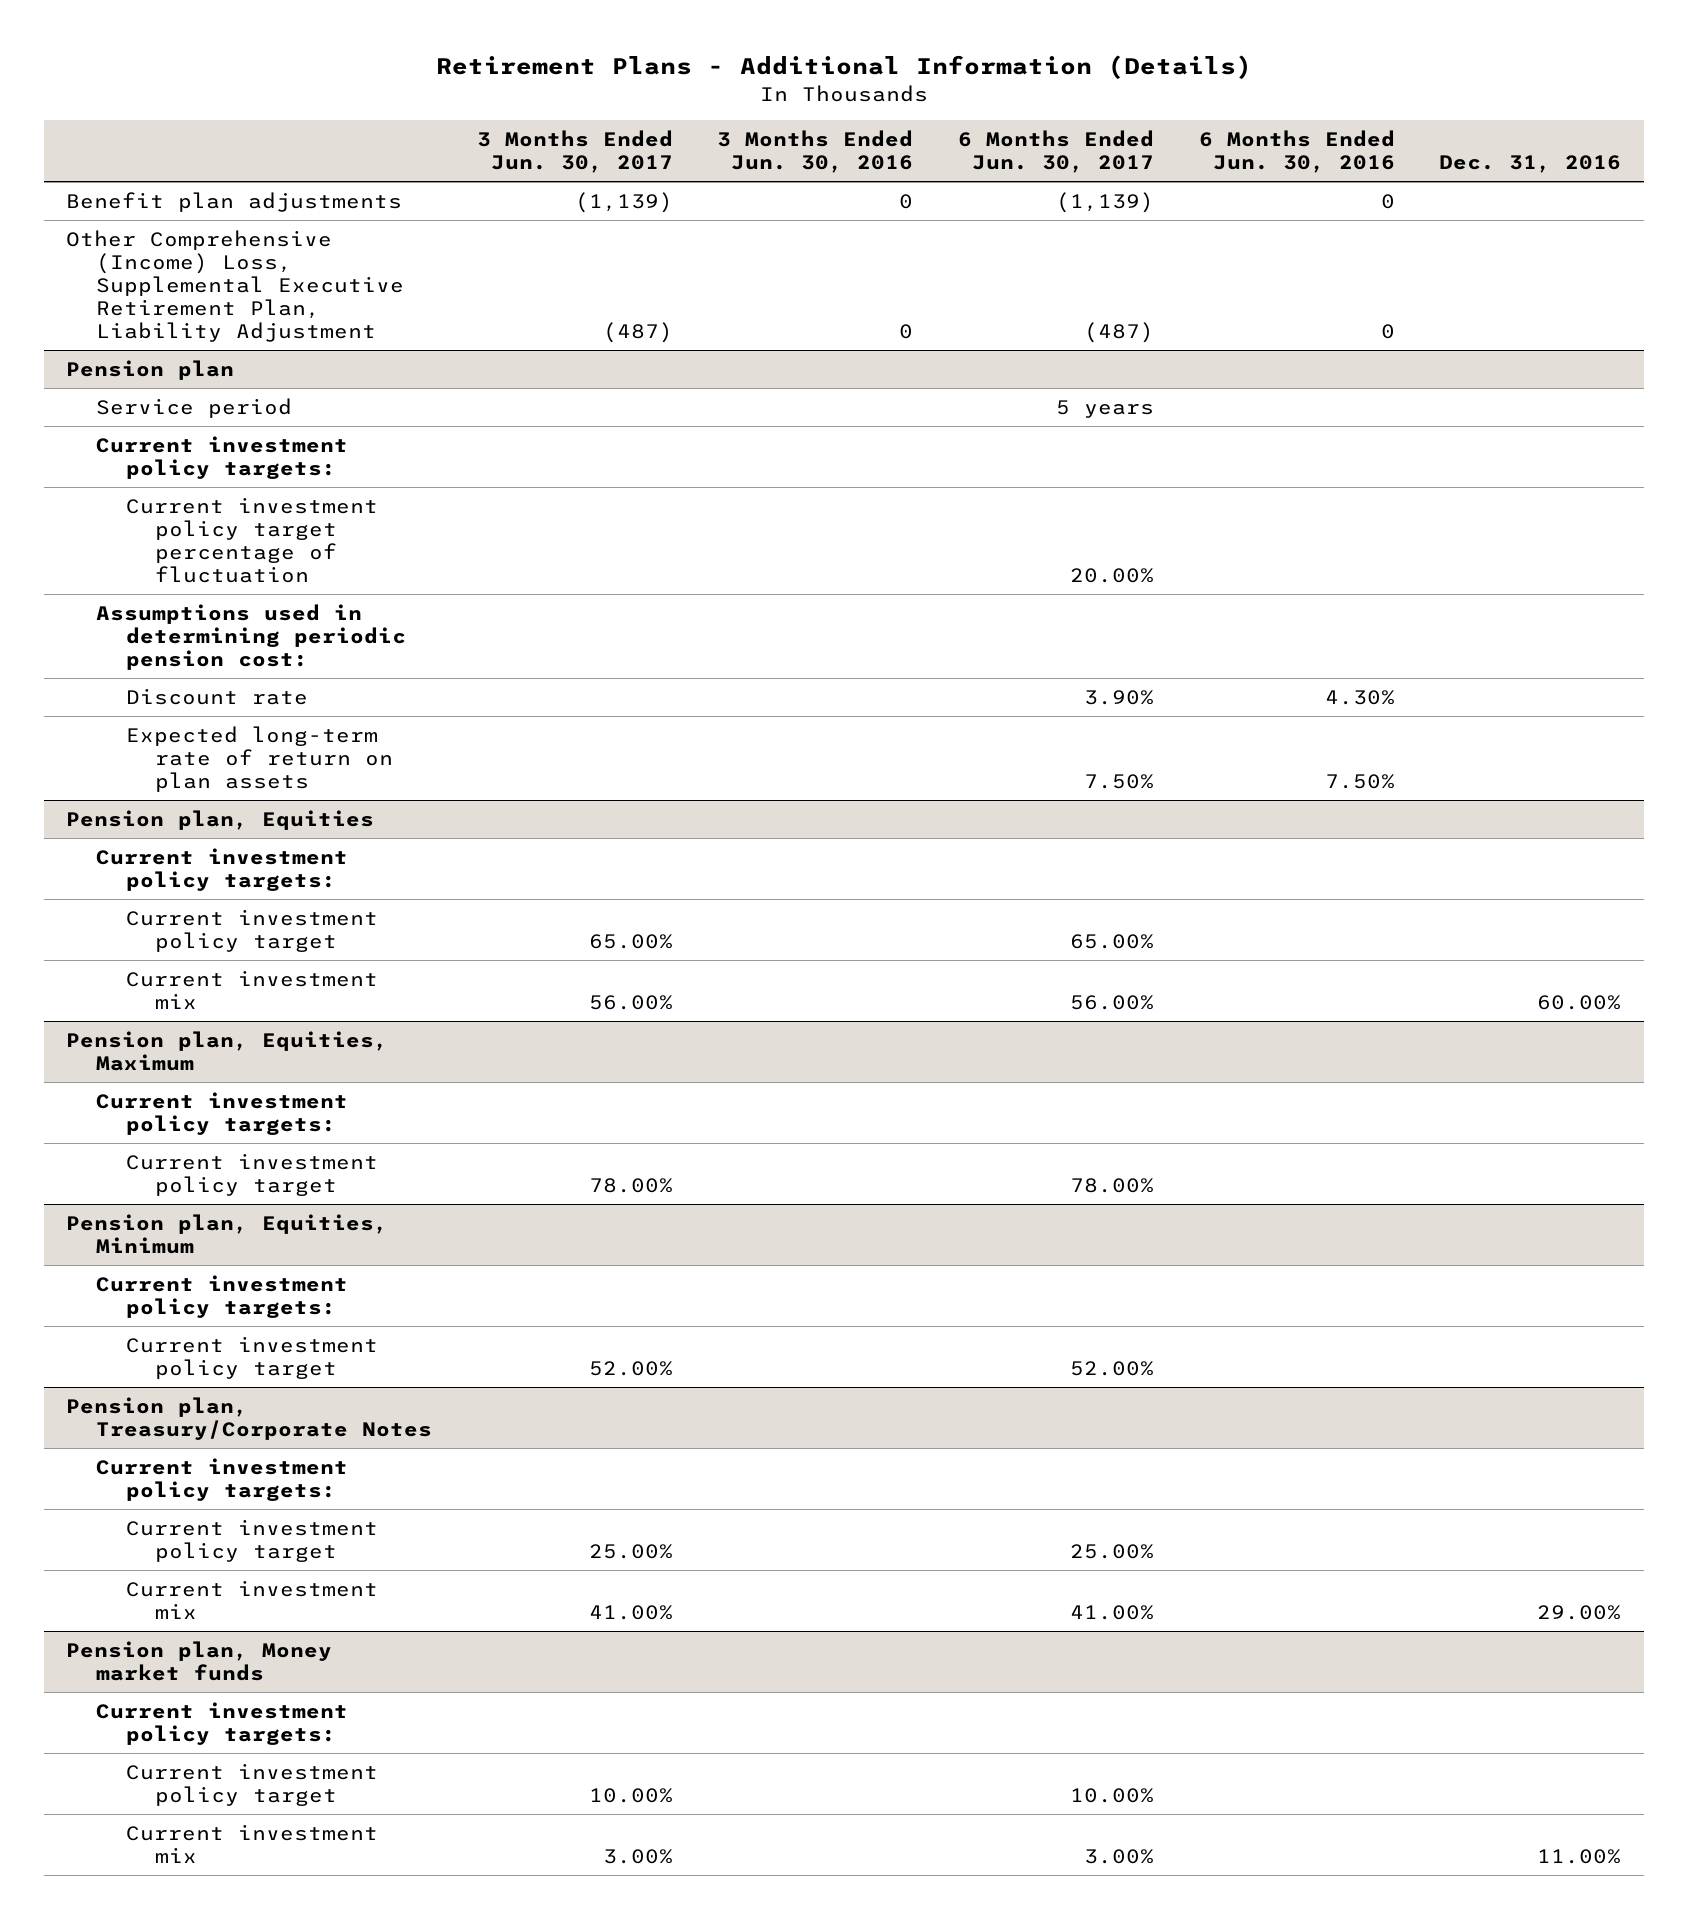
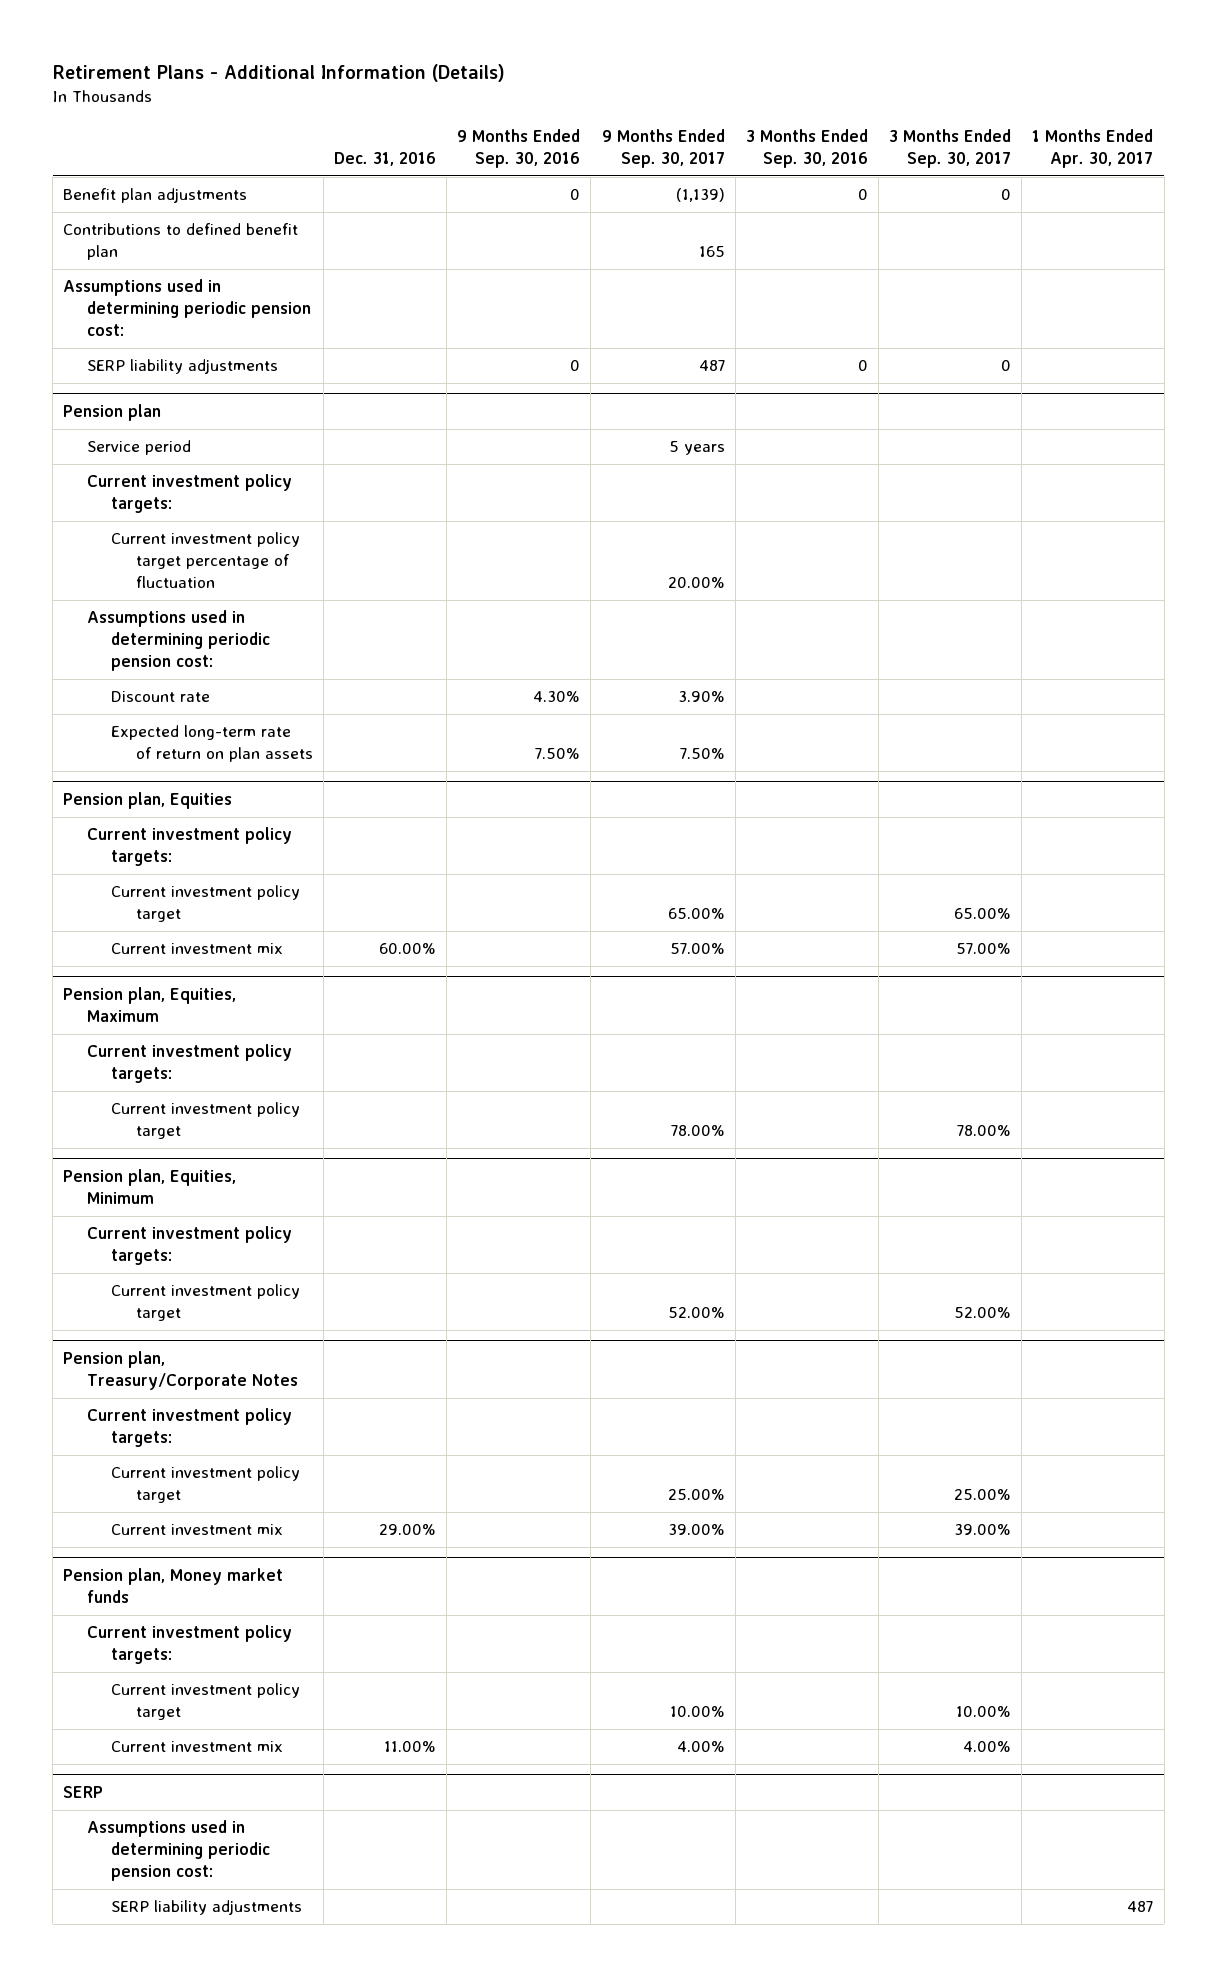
- | 3 Months Ended Jun. 30, 2017 | 3 Months Ended Jun. 30, 2016 | 6 Months Ended Jun. 30, 2017 | 6 Months Ended Jun. 30, 2016 | Dec. 31, 2016
+ | Dec. 31, 2016 | 9 Months Ended Sep. 30, 2016 | 9 Months Ended Sep. 30, 2017 | 3 Months Ended Sep. 30, 2016 | 3 Months Ended Sep. 30, 2017 | 1 Months Ended Apr. 30, 2017
- Other Comprehensive (Income) Loss, Supplemental Executive Retirement Plan, Liability Adjustment | (487) | 0 | (487) | 0 |
+ Contributions to defined benefit plan | | | 165 | | |
+ Assumptions used in determining periodic pension cost:
+ SERP liability adjustments | | 0 | 487 | 0 | 0 |
+ SERP
+ Assumptions used in determining periodic pension cost:
+ SERP liability adjustments | | | | | | 487

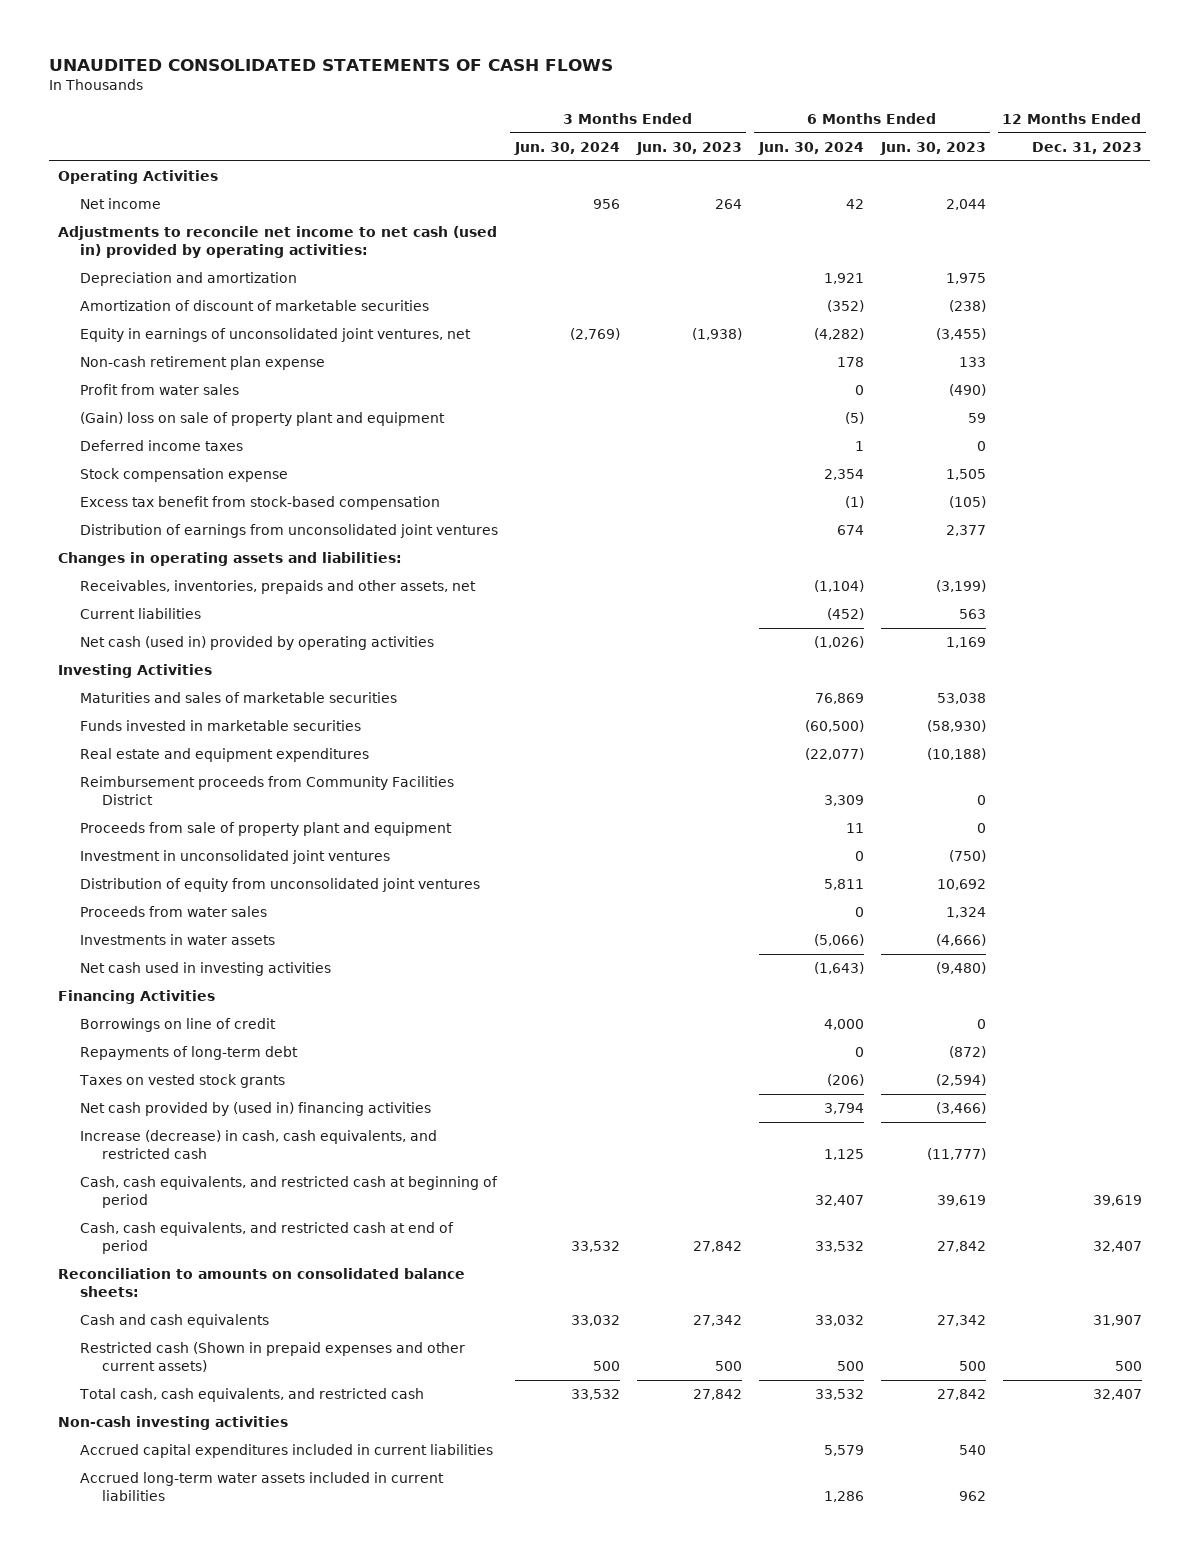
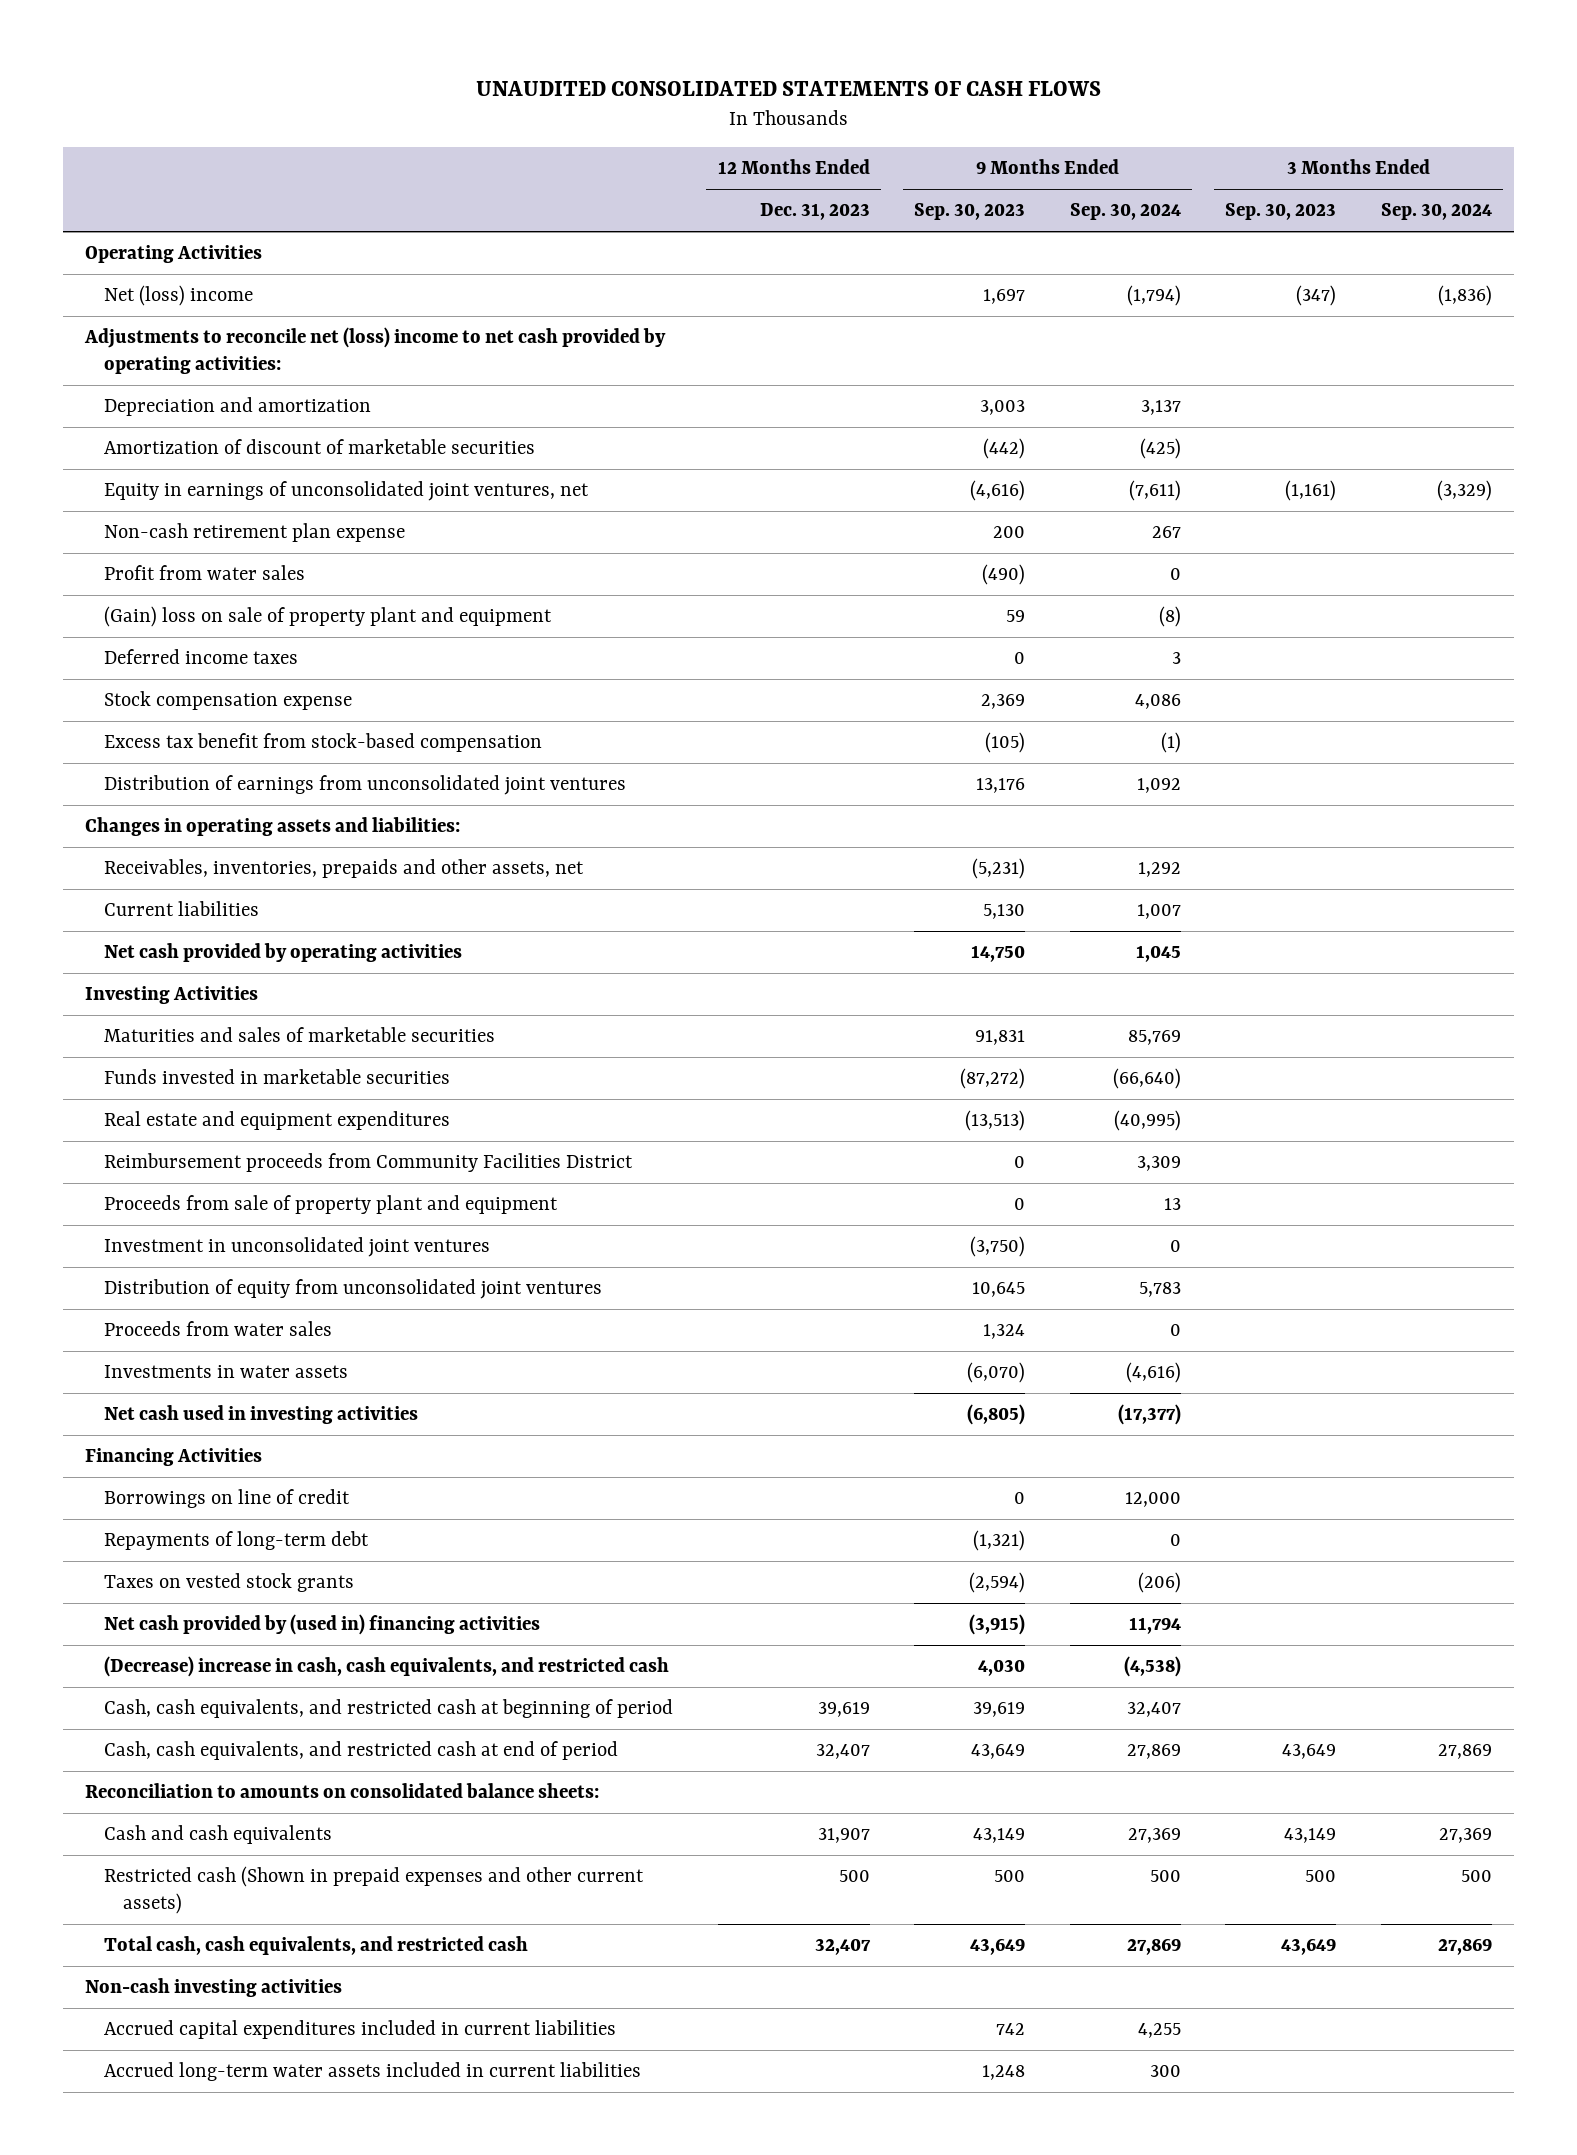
- | 3 Months Ended Jun. 30, 2024 | 3 Months Ended Jun. 30, 2023 | 6 Months Ended Jun. 30, 2024 | 6 Months Ended Jun. 30, 2023 | 12 Months Ended Dec. 31, 2023
+ | 12 Months Ended Dec. 31, 2023 | 9 Months Ended Sep. 30, 2023 | 9 Months Ended Sep. 30, 2024 | 3 Months Ended Sep. 30, 2023 | 3 Months Ended Sep. 30, 2024
- Net income | 956 | 264 | 42 | 2,044 |
- Adjustments to reconcile net income to net cash (used in) provided by operating activities:
+ Net (loss) income | | 1,697 | (1,794) | (347) | (1,836)
+ Adjustments to reconcile net (loss) income to net cash provided by operating activities:
- Net cash (used in) provided by operating activities | | | (1,026) | 1,169 |
+ Net cash provided by operating activities | | 14,750 | 1,045 | |
- Increase (decrease) in cash, cash equivalents, and restricted cash | | | 1,125 | (11,777) |
+ (Decrease) increase in cash, cash equivalents, and restricted cash | | 4,030 | (4,538) | |

